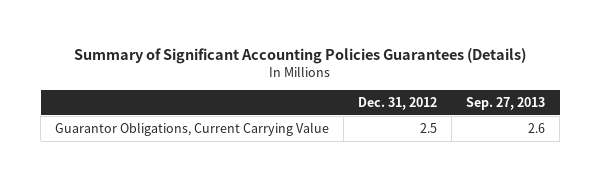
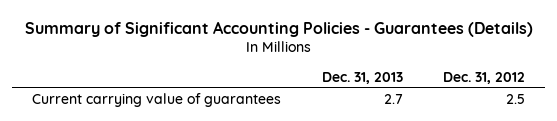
- Summary of Significant Accounting Policies Guarantees (Details)
+ Summary of Significant Accounting Policies - Guarantees (Details)
- | Dec. 31, 2012 | Sep. 27, 2013
+ | Dec. 31, 2013 | Dec. 31, 2012
- Guarantor Obligations, Current Carrying Value | 2.5 | 2.6
+ Current carrying value of guarantees | 2.7 | 2.5

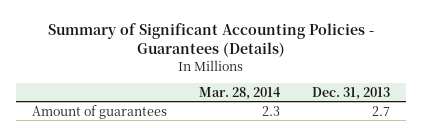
- | Dec. 31, 2013 | Dec. 31, 2012
+ | Mar. 28, 2014 | Dec. 31, 2013
- Current carrying value of guarantees | 2.7 | 2.5
+ Amount of guarantees | 2.3 | 2.7

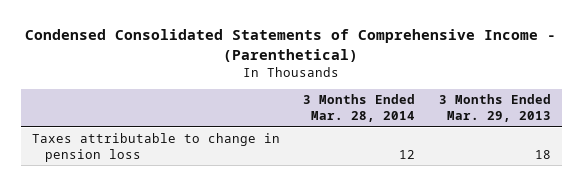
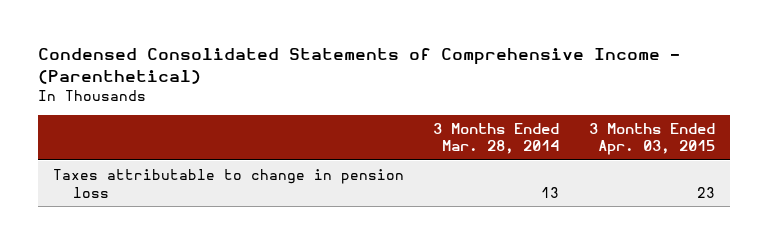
- | 3 Months Ended Mar. 28, 2014 | 3 Months Ended Mar. 29, 2013
+ | 3 Months Ended Mar. 28, 2014 | 3 Months Ended Apr. 03, 2015
- Taxes attributable to change in pension loss | 12 | 18
+ Taxes attributable to change in pension loss | 13 | 23

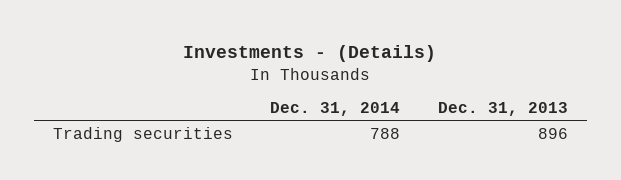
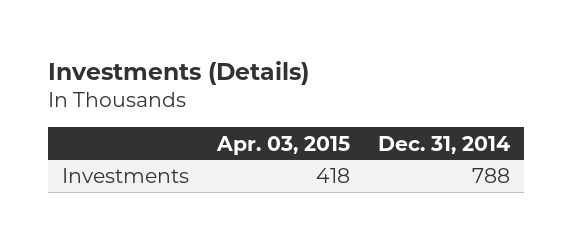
- Investments - (Details)
+ Investments (Details)
- | Dec. 31, 2014 | Dec. 31, 2013
+ | Apr. 03, 2015 | Dec. 31, 2014
- Trading securities | 788 | 896
+ Investments | 418 | 788

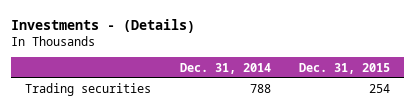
- Investments (Details)
+ Investments - (Details)
- | Apr. 03, 2015 | Dec. 31, 2014
+ | Dec. 31, 2014 | Dec. 31, 2015
- Investments | 418 | 788
+ Trading securities | 788 | 254

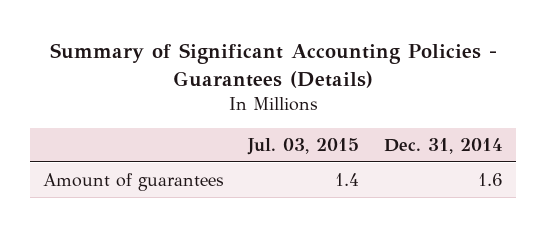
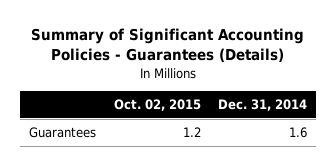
- | Jul. 03, 2015 | Dec. 31, 2014
+ | Oct. 02, 2015 | Dec. 31, 2014
- Amount of guarantees | 1.4 | 1.6
+ Guarantees | 1.2 | 1.6

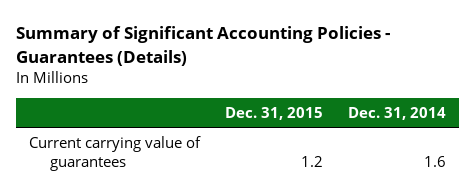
- | Oct. 02, 2015 | Dec. 31, 2014
+ | Dec. 31, 2015 | Dec. 31, 2014
- Guarantees | 1.2 | 1.6
+ Current carrying value of guarantees | 1.2 | 1.6

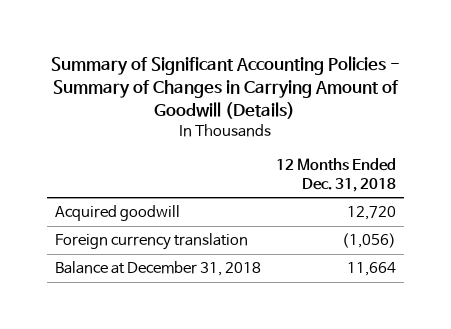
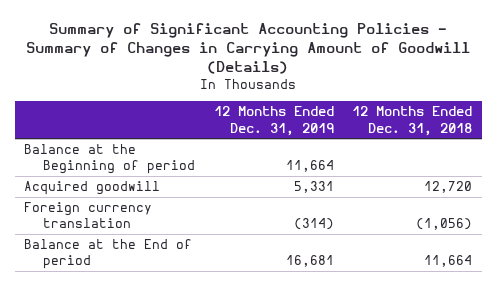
- | 12 Months Ended Dec. 31, 2018
+ | 12 Months Ended Dec. 31, 2019 | 12 Months Ended Dec. 31, 2018
+ Balance at the Beginning of period | 11,664 |
- Balance at December 31, 2018 | 11,664
+ Balance at the End of period | 16,681 | 11,664

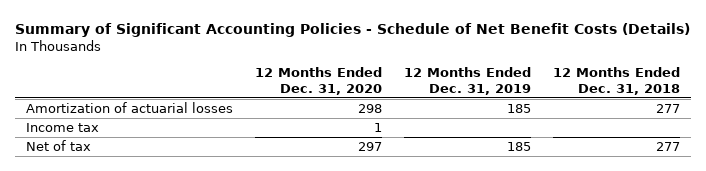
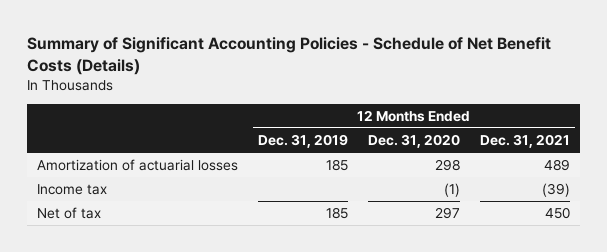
- | 12 Months Ended Dec. 31, 2020 | 12 Months Ended Dec. 31, 2019 | 12 Months Ended Dec. 31, 2018
+ | 12 Months Ended Dec. 31, 2019 | 12 Months Ended Dec. 31, 2020 | 12 Months Ended Dec. 31, 2021
- Income tax | 1 | |
+ Income tax | | (1) | (39)

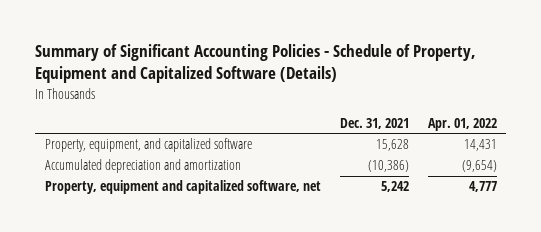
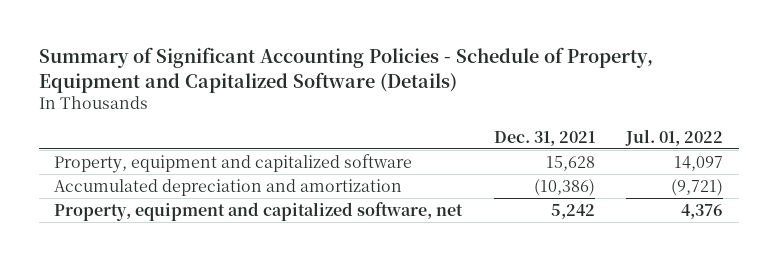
- | Dec. 31, 2021 | Apr. 01, 2022
+ | Dec. 31, 2021 | Jul. 01, 2022
- Property, equipment, and capitalized software | 15,628 | 14,431
+ Property, equipment and capitalized software | 15,628 | 14,097

